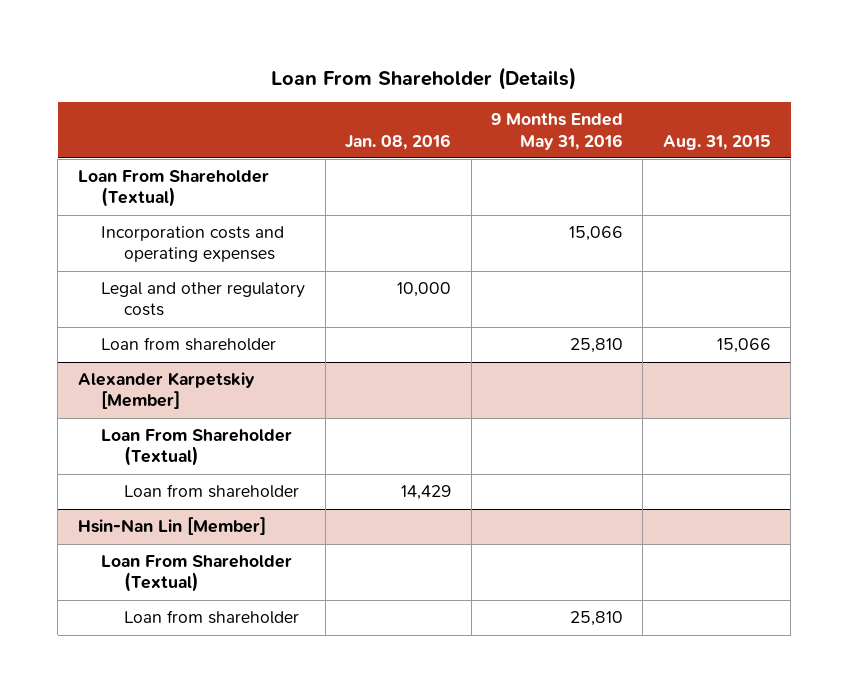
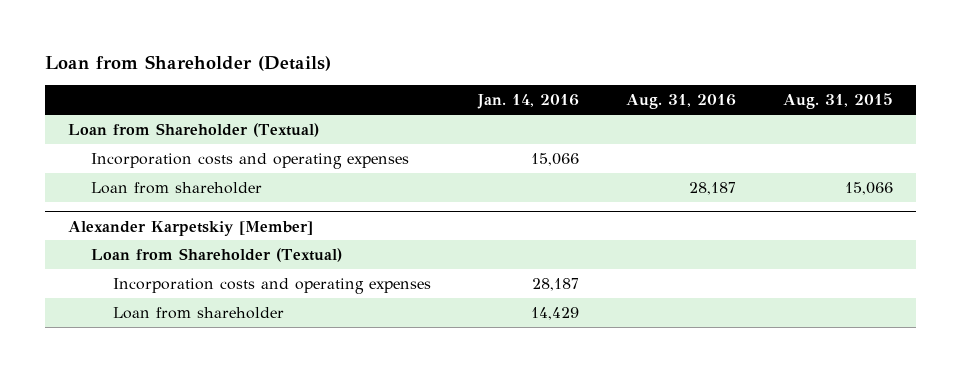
- Loan From Shareholder (Details)
+ Loan from Shareholder (Details)
- | Jan. 08, 2016 | 9 Months Ended May 31, 2016 | Aug. 31, 2015
+ | Jan. 14, 2016 | Aug. 31, 2016 | Aug. 31, 2015
- Loan From Shareholder (Textual)
+ Loan from Shareholder (Textual)
- Legal and other regulatory costs | 10,000 | |
@ Alexander Karpetskiy [Member]
- Loan From Shareholder (Textual)
+ Loan from Shareholder (Textual)
+ Incorporation costs and operating expenses | 28,187 | |
- Hsin-Nan Lin [Member]
- Loan From Shareholder (Textual)
- Loan from shareholder | | 25,810 |

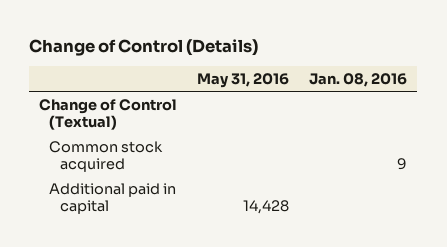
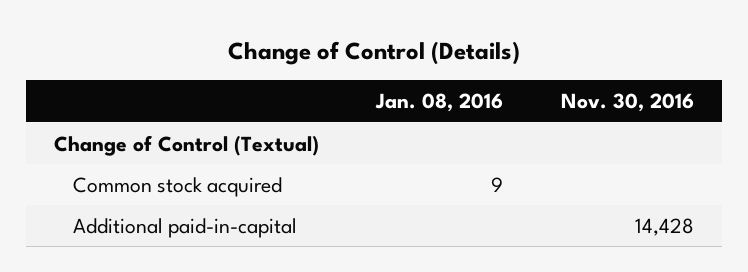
- | May 31, 2016 | Jan. 08, 2016
+ | Jan. 08, 2016 | Nov. 30, 2016
- Additional paid in capital | 14,428 |
+ Additional paid-in-capital | | 14,428

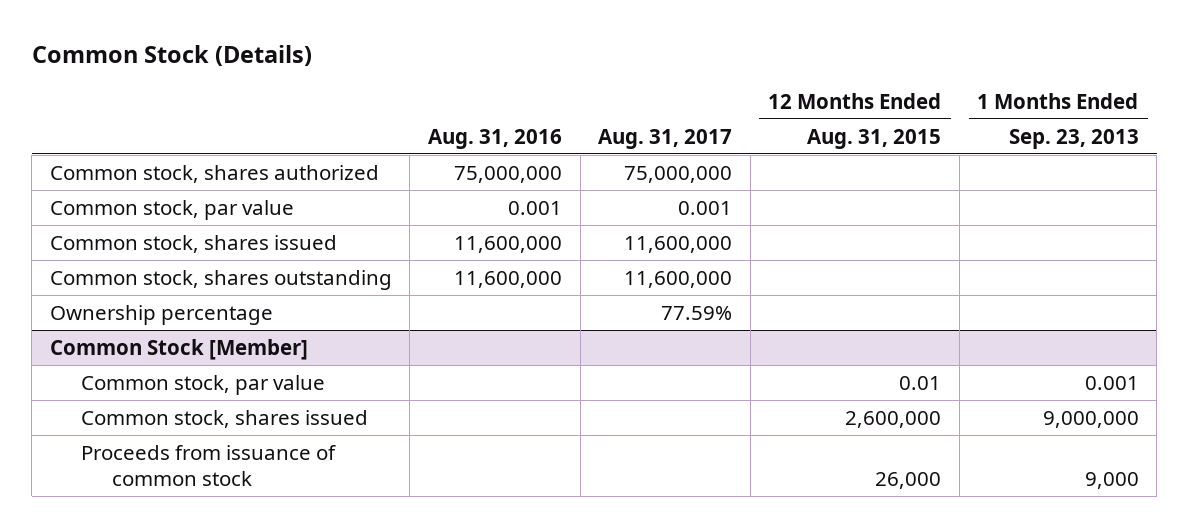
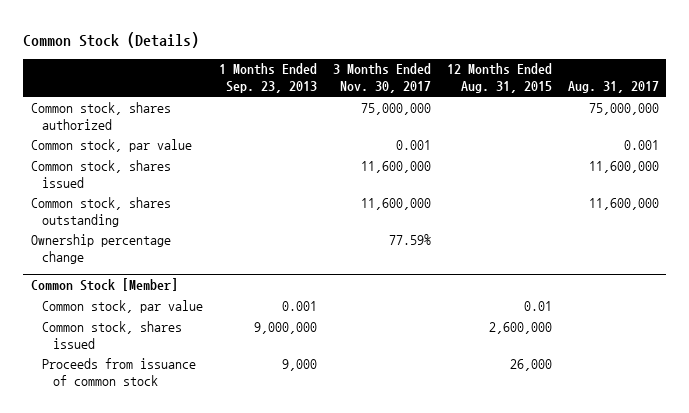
- | Aug. 31, 2016 | Aug. 31, 2017 | 12 Months Ended Aug. 31, 2015 | 1 Months Ended Sep. 23, 2013
+ | 1 Months Ended Sep. 23, 2013 | 3 Months Ended Nov. 30, 2017 | 12 Months Ended Aug. 31, 2015 | Aug. 31, 2017
- Ownership percentage | | 77.59% | |
+ Ownership percentage change | | 77.59% | |

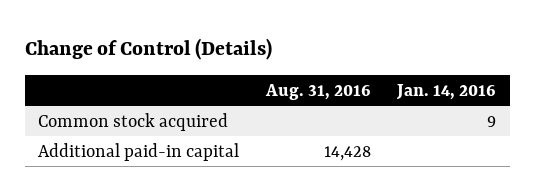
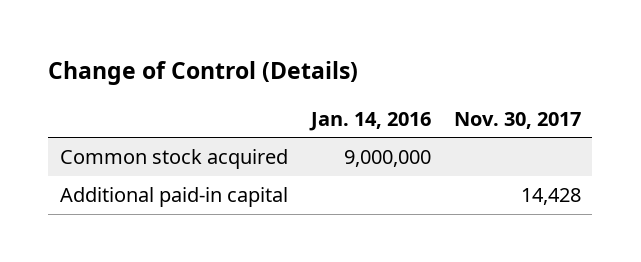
- | Aug. 31, 2016 | Jan. 14, 2016
+ | Jan. 14, 2016 | Nov. 30, 2017
- Common stock acquired | | 9
+ Common stock acquired | 9,000,000 |

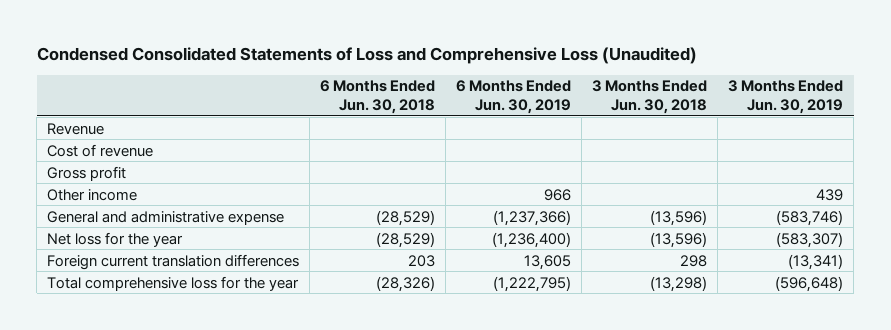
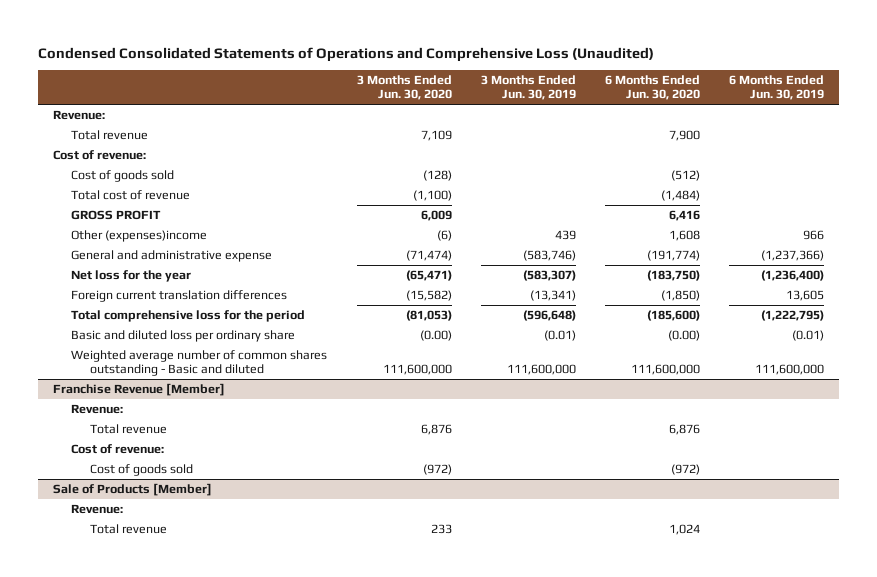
- Condensed Consolidated Statements of Loss and Comprehensive Loss (Unaudited)
+ Condensed Consolidated Statements of Operations and Comprehensive Loss (Unaudited)
- | 6 Months Ended Jun. 30, 2018 | 6 Months Ended Jun. 30, 2019 | 3 Months Ended Jun. 30, 2018 | 3 Months Ended Jun. 30, 2019
+ | 3 Months Ended Jun. 30, 2020 | 3 Months Ended Jun. 30, 2019 | 6 Months Ended Jun. 30, 2020 | 6 Months Ended Jun. 30, 2019
- Revenue
- Cost of revenue
- Gross profit
- Other income | | 966 | | 439
+ Revenue:
+ Total revenue | 7,109 | | 7,900 |
+ Cost of revenue:
+ Cost of goods sold | (128) | | (512) |
+ Total cost of revenue | (1,100) | | (1,484) |
+ GROSS PROFIT | 6,009 | | 6,416 |
+ Other (expenses)income | (6) | 439 | 1,608 | 966
- Total comprehensive loss for the year | (28,326) | (1,222,795) | (13,298) | (596,648)
+ Total comprehensive loss for the period | (81,053) | (596,648) | (185,600) | (1,222,795)
+ Basic and diluted loss per ordinary share | (0.00) | (0.01) | (0.00) | (0.01)
+ Weighted average number of common shares outstanding - Basic and diluted | 111,600,000 | 111,600,000 | 111,600,000 | 111,600,000
+ Franchise Revenue [Member]
+ Revenue:
+ Total revenue | 6,876 | | 6,876 |
+ Cost of revenue:
+ Cost of goods sold | (972) | | (972) |
+ Sale of Products [Member]
+ Revenue:
+ Total revenue | 233 | | 1,024 |

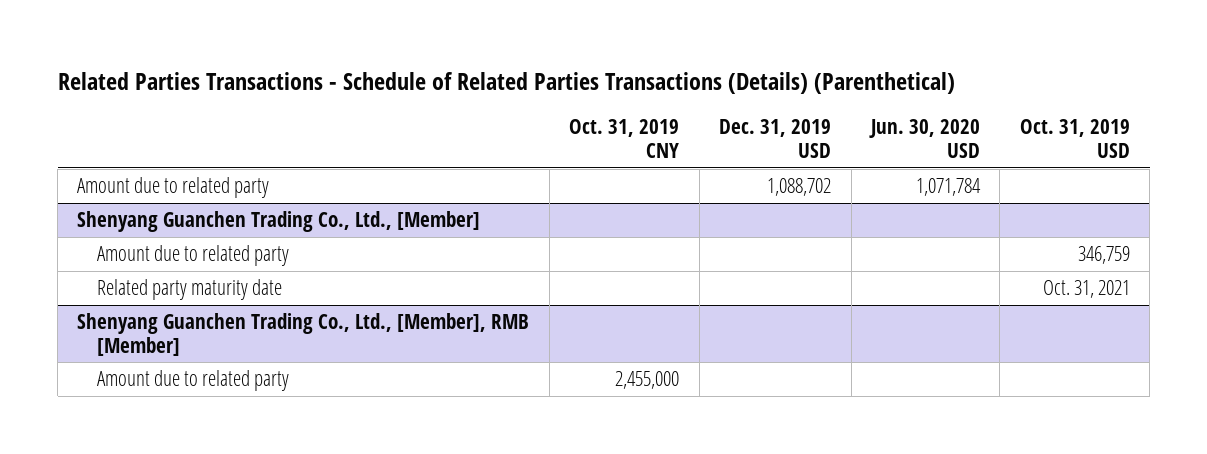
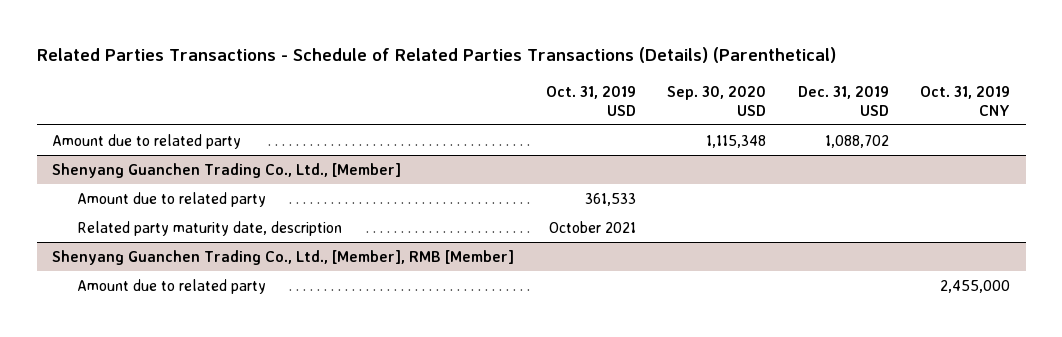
- | Oct. 31, 2019 CNY | Dec. 31, 2019 USD | Jun. 30, 2020 USD | Oct. 31, 2019 USD
+ | Oct. 31, 2019 USD | Sep. 30, 2020 USD | Dec. 31, 2019 USD | Oct. 31, 2019 CNY
@ Shenyang Guanchen Trading Co., Ltd., [Member]
- Amount due to related party | | | | 346,759
- Related party maturity date | | | | Oct. 31, 2021
+ Amount due to related party | 361,533 | | |
+ Related party maturity date, description | October 2021 | | |

